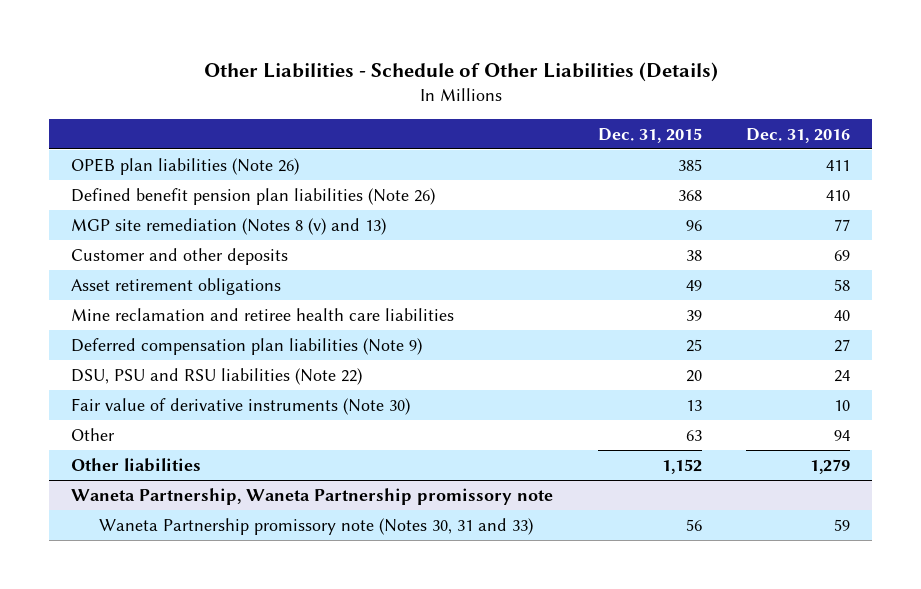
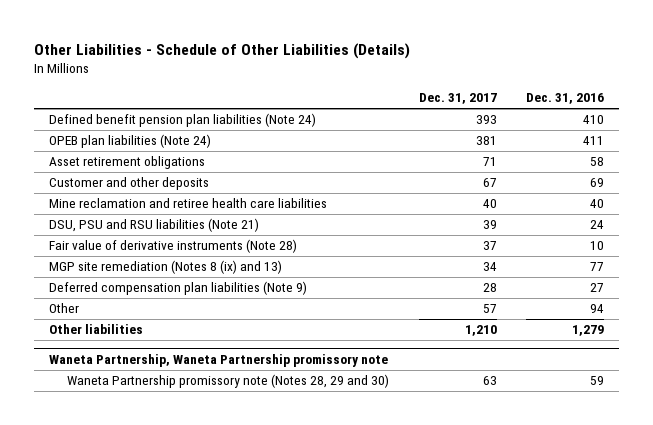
- | Dec. 31, 2015 | Dec. 31, 2016
+ | Dec. 31, 2017 | Dec. 31, 2016
- OPEB plan liabilities (Note 26) | 385 | 411
- Defined benefit pension plan liabilities (Note 26) | 368 | 410
- MGP site remediation (Notes 8 (v) and 13) | 96 | 77
+ Defined benefit pension plan liabilities (Note 24) | 393 | 410
+ OPEB plan liabilities (Note 24) | 381 | 411
moved down: Customer and other deposits | 67 | 69
+ DSU, PSU and RSU liabilities (Note 21) | 39 | 24
+ Fair value of derivative instruments (Note 28) | 37 | 10
+ MGP site remediation (Notes 8 (ix) and 13) | 34 | 77
- DSU, PSU and RSU liabilities (Note 22) | 20 | 24
- Fair value of derivative instruments (Note 30) | 13 | 10
@ Waneta Partnership, Waneta Partnership promissory note
- Waneta Partnership promissory note (Notes 30, 31 and 33) | 56 | 59
+ Waneta Partnership promissory note (Notes 28, 29 and 30) | 63 | 59

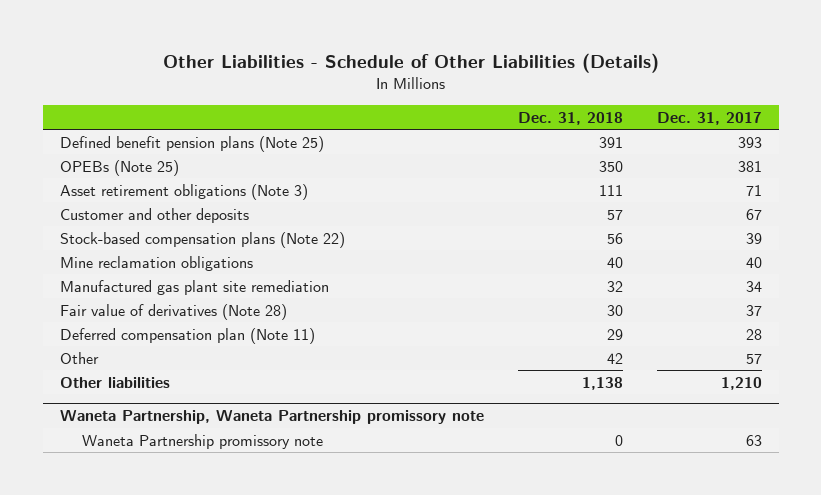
- | Dec. 31, 2017 | Dec. 31, 2016
+ | Dec. 31, 2018 | Dec. 31, 2017
- Defined benefit pension plan liabilities (Note 24) | 393 | 410
- OPEB plan liabilities (Note 24) | 381 | 411
- Asset retirement obligations | 71 | 58
+ Defined benefit pension plans (Note 25) | 391 | 393
+ OPEBs (Note 25) | 350 | 381
+ Asset retirement obligations (Note 3) | 111 | 71
- Mine reclamation and retiree health care liabilities | 40 | 40
- DSU, PSU and RSU liabilities (Note 21) | 39 | 24
- Fair value of derivative instruments (Note 28) | 37 | 10
- MGP site remediation (Notes 8 (ix) and 13) | 34 | 77
- Deferred compensation plan liabilities (Note 9) | 28 | 27
+ Stock-based compensation plans (Note 22) | 56 | 39
+ Mine reclamation obligations | 40 | 40
+ Manufactured gas plant site remediation | 32 | 34
+ Fair value of derivatives (Note 28) | 30 | 37
+ Deferred compensation plan (Note 11) | 29 | 28
@ Waneta Partnership, Waneta Partnership promissory note
- Waneta Partnership promissory note (Notes 28, 29 and 30) | 63 | 59
+ Waneta Partnership promissory note | 0 | 63

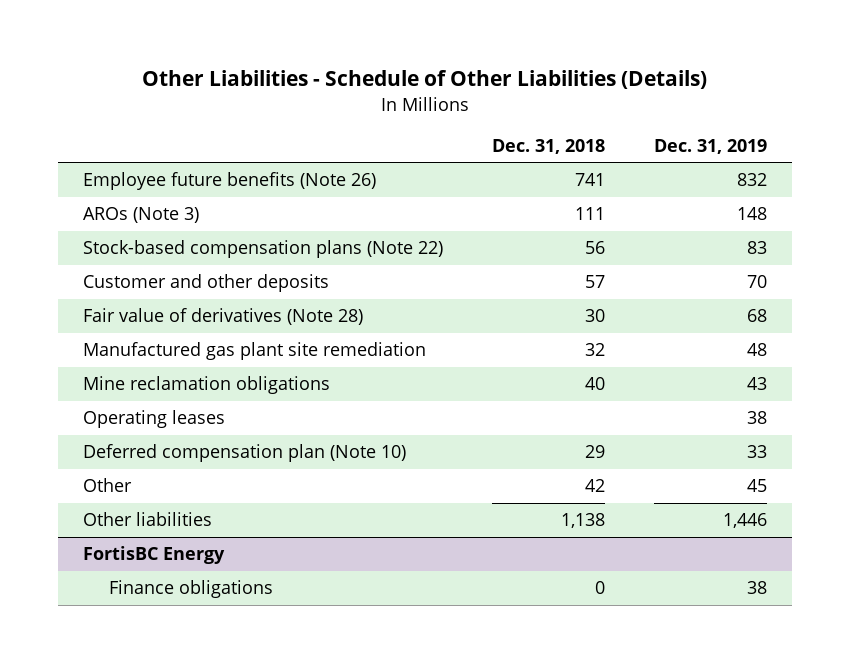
- | Dec. 31, 2018 | Dec. 31, 2017
+ | Dec. 31, 2018 | Dec. 31, 2019
- Defined benefit pension plans (Note 25) | 391 | 393
- OPEBs (Note 25) | 350 | 381
- Asset retirement obligations (Note 3) | 111 | 71
+ Employee future benefits (Note 26) | 741 | 832
+ AROs (Note 3) | 111 | 148
moved down: Customer and other deposits | 57 | 70
- Deferred compensation plan (Note 11) | 29 | 28
moved down: Manufactured gas plant site remediation | 32 | 48
moved down: Mine reclamation obligations | 40 | 43
+ Operating leases | | 38
+ Deferred compensation plan (Note 10) | 29 | 33
- Waneta Partnership, Waneta Partnership promissory note
- Waneta Partnership promissory note | 0 | 63
+ FortisBC Energy
+ Finance obligations | 0 | 38

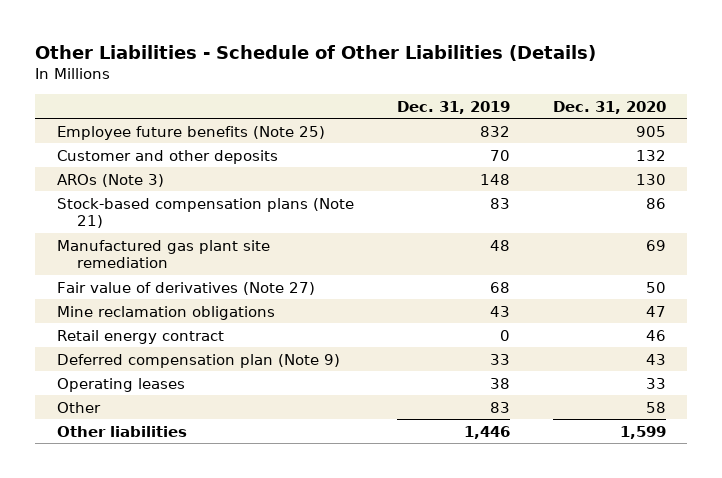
- | Dec. 31, 2018 | Dec. 31, 2019
+ | Dec. 31, 2019 | Dec. 31, 2020
- Employee future benefits (Note 26) | 741 | 832
- Stock-based compensation plans (Note 22) | 56 | 83
+ Employee future benefits (Note 25) | 832 | 905
- Fair value of derivatives (Note 28) | 30 | 68
moved down: AROs (Note 3) | 148 | 130
+ Stock-based compensation plans (Note 21) | 83 | 86
+ Fair value of derivatives (Note 27) | 68 | 50
+ Retail energy contract | 0 | 46
+ Deferred compensation plan (Note 9) | 33 | 43
- Deferred compensation plan (Note 10) | 29 | 33
- Other | 42 | 45
+ Other | 83 | 58
- FortisBC Energy
- Finance obligations | 0 | 38

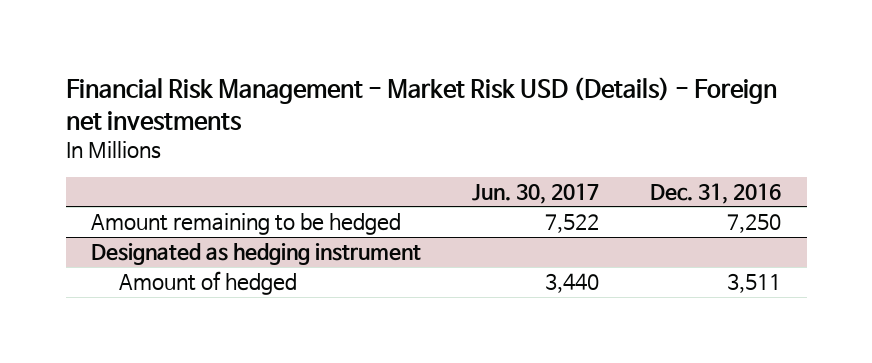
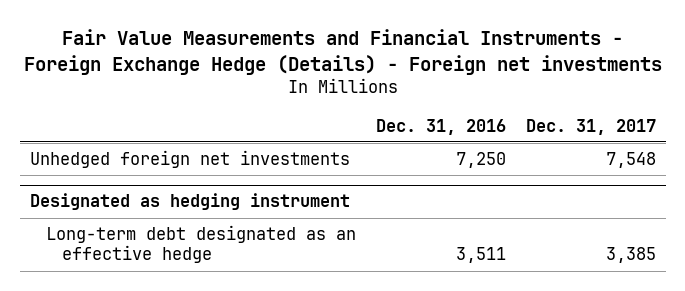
- Financial Risk Management - Market Risk USD (Details) - Foreign net investments
+ Fair Value Measurements and Financial Instruments - Foreign Exchange Hedge (Details) - Foreign net investments
- | Jun. 30, 2017 | Dec. 31, 2016
+ | Dec. 31, 2016 | Dec. 31, 2017
- Amount remaining to be hedged | 7,522 | 7,250
+ Unhedged foreign net investments | 7,250 | 7,548
@ Designated as hedging instrument
- Amount of hedged | 3,440 | 3,511
+ Long-term debt designated as an effective hedge | 3,511 | 3,385

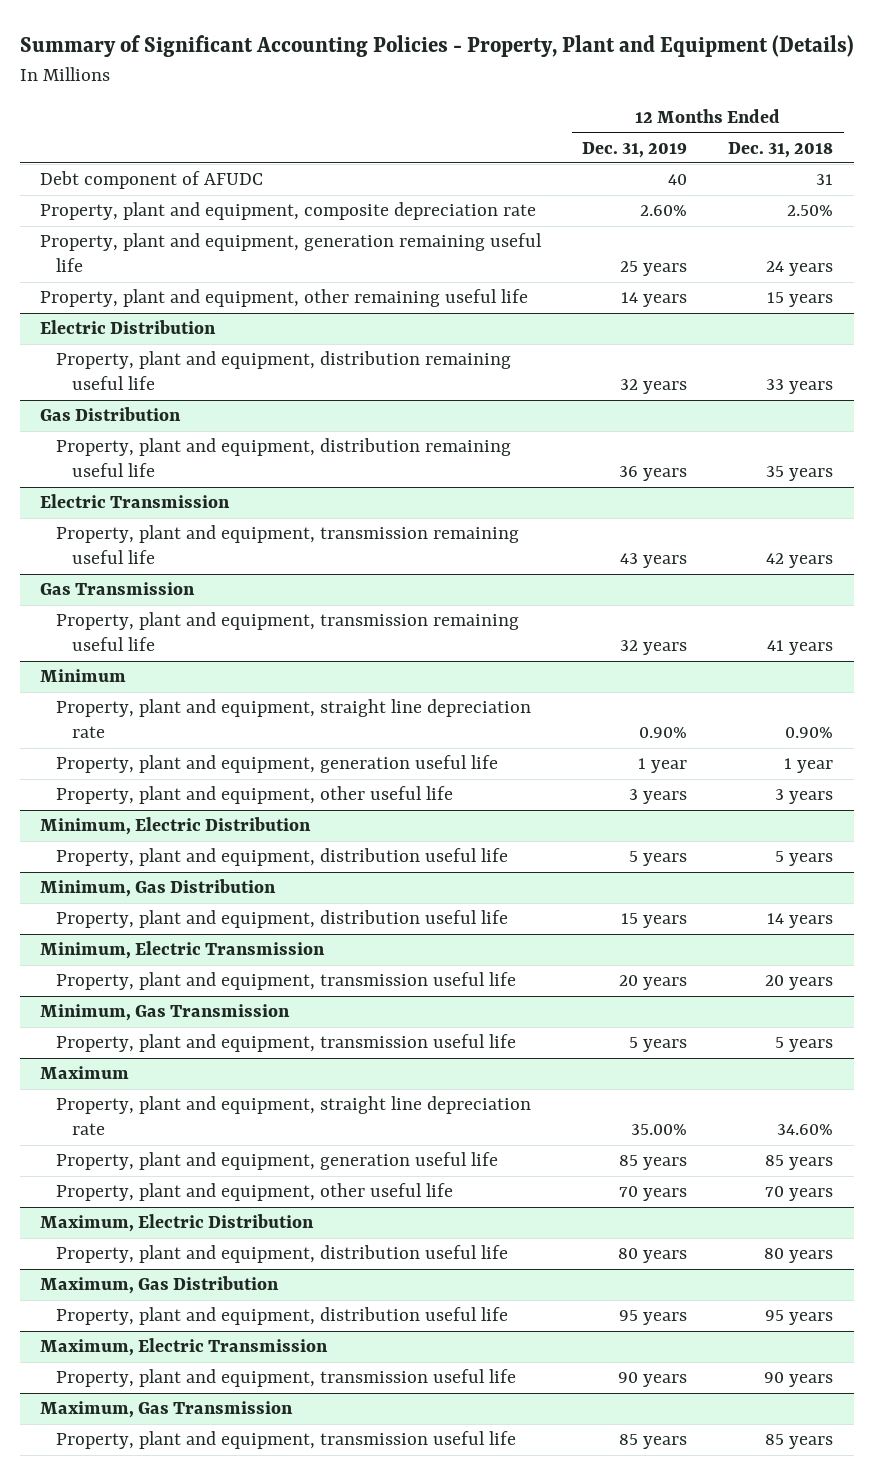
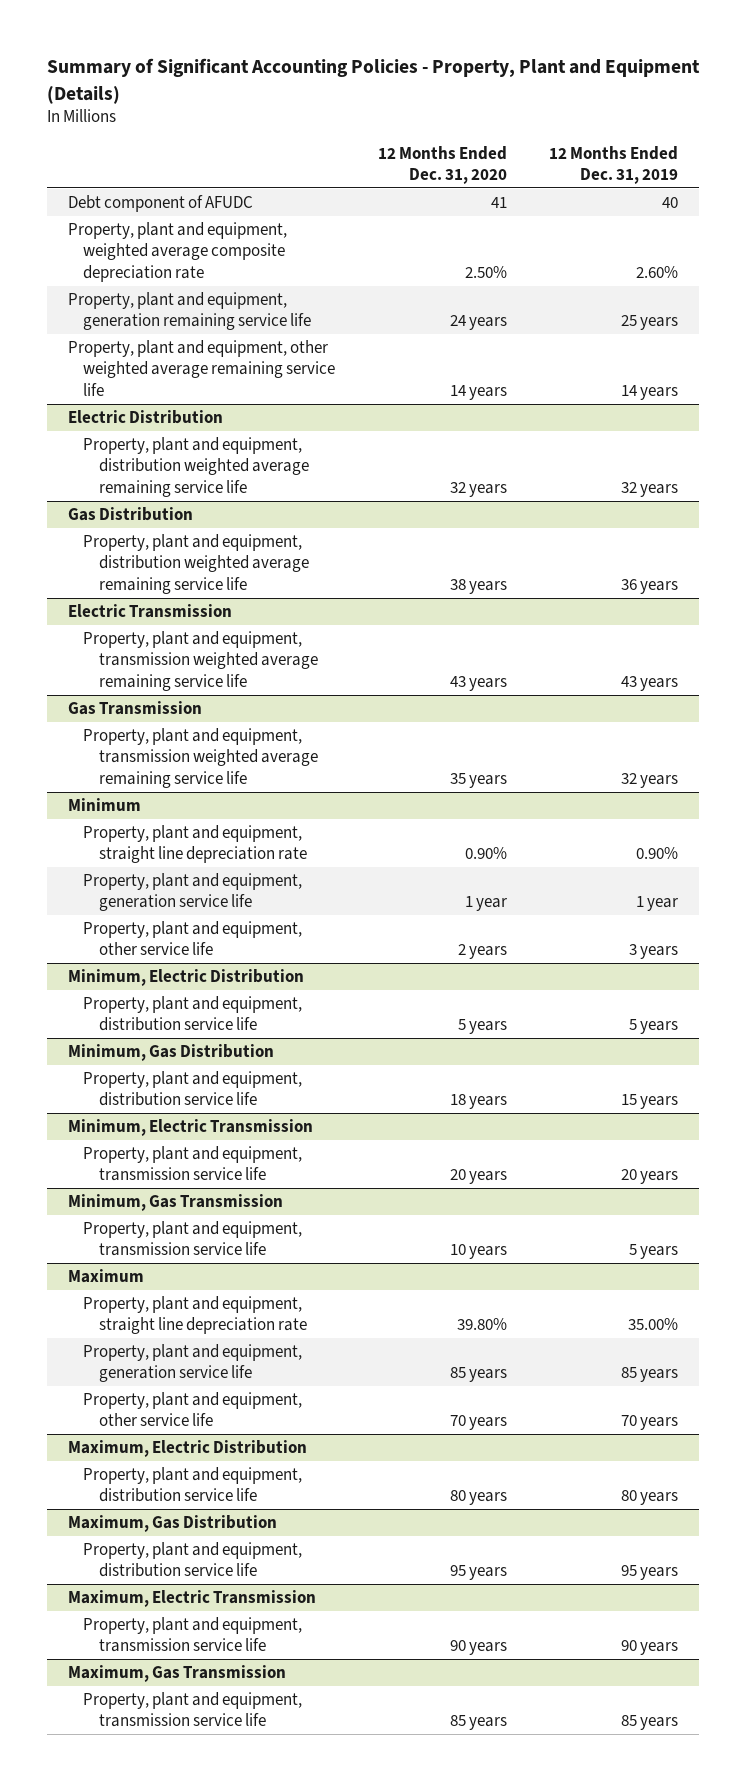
- | 12 Months Ended Dec. 31, 2019 | 12 Months Ended Dec. 31, 2018
+ | 12 Months Ended Dec. 31, 2020 | 12 Months Ended Dec. 31, 2019
- Property, plant and equipment, composite depreciation rate | 2.60% | 2.50%
- Property, plant and equipment, generation remaining useful life | 25 years | 24 years
- Property, plant and equipment, other remaining useful life | 14 years | 15 years
+ Property, plant and equipment, weighted average composite depreciation rate | 2.50% | 2.60%
+ Property, plant and equipment, generation remaining service life | 24 years | 25 years
+ Property, plant and equipment, other weighted average remaining service life | 14 years | 14 years
@ Electric Distribution
- Property, plant and equipment, distribution remaining useful life | 32 years | 33 years
+ Property, plant and equipment, distribution weighted average remaining service life | 32 years | 32 years
@ Gas Distribution
- Property, plant and equipment, distribution remaining useful life | 36 years | 35 years
+ Property, plant and equipment, distribution weighted average remaining service life | 38 years | 36 years
@ Electric Transmission
- Property, plant and equipment, transmission remaining useful life | 43 years | 42 years
+ Property, plant and equipment, transmission weighted average remaining service life | 43 years | 43 years
@ Gas Transmission
- Property, plant and equipment, transmission remaining useful life | 32 years | 41 years
+ Property, plant and equipment, transmission weighted average remaining service life | 35 years | 32 years
@ Minimum
- Property, plant and equipment, generation useful life | 1 year | 1 year
- Property, plant and equipment, other useful life | 3 years | 3 years
+ Property, plant and equipment, generation service life | 1 year | 1 year
+ Property, plant and equipment, other service life | 2 years | 3 years
@ Minimum, Electric Distribution
- Property, plant and equipment, distribution useful life | 5 years | 5 years
+ Property, plant and equipment, distribution service life | 5 years | 5 years
@ Minimum, Gas Distribution
- Property, plant and equipment, distribution useful life | 15 years | 14 years
+ Property, plant and equipment, distribution service life | 18 years | 15 years
@ Minimum, Electric Transmission
- Property, plant and equipment, transmission useful life | 20 years | 20 years
+ Property, plant and equipment, transmission service life | 20 years | 20 years
@ Minimum, Gas Transmission
- Property, plant and equipment, transmission useful life | 5 years | 5 years
+ Property, plant and equipment, transmission service life | 10 years | 5 years
@ Maximum
- Property, plant and equipment, generation useful life | 85 years | 85 years
- Property, plant and equipment, other useful life | 70 years | 70 years
+ Property, plant and equipment, generation service life | 85 years | 85 years
+ Property, plant and equipment, other service life | 70 years | 70 years
@ Maximum, Electric Distribution
- Property, plant and equipment, distribution useful life | 80 years | 80 years
+ Property, plant and equipment, distribution service life | 80 years | 80 years
@ Maximum, Gas Distribution
- Property, plant and equipment, distribution useful life | 95 years | 95 years
+ Property, plant and equipment, distribution service life | 95 years | 95 years
@ Maximum, Electric Transmission
- Property, plant and equipment, transmission useful life | 90 years | 90 years
+ Property, plant and equipment, transmission service life | 90 years | 90 years
@ Maximum, Gas Transmission
- Property, plant and equipment, transmission useful life | 85 years | 85 years
+ Property, plant and equipment, transmission service life | 85 years | 85 years

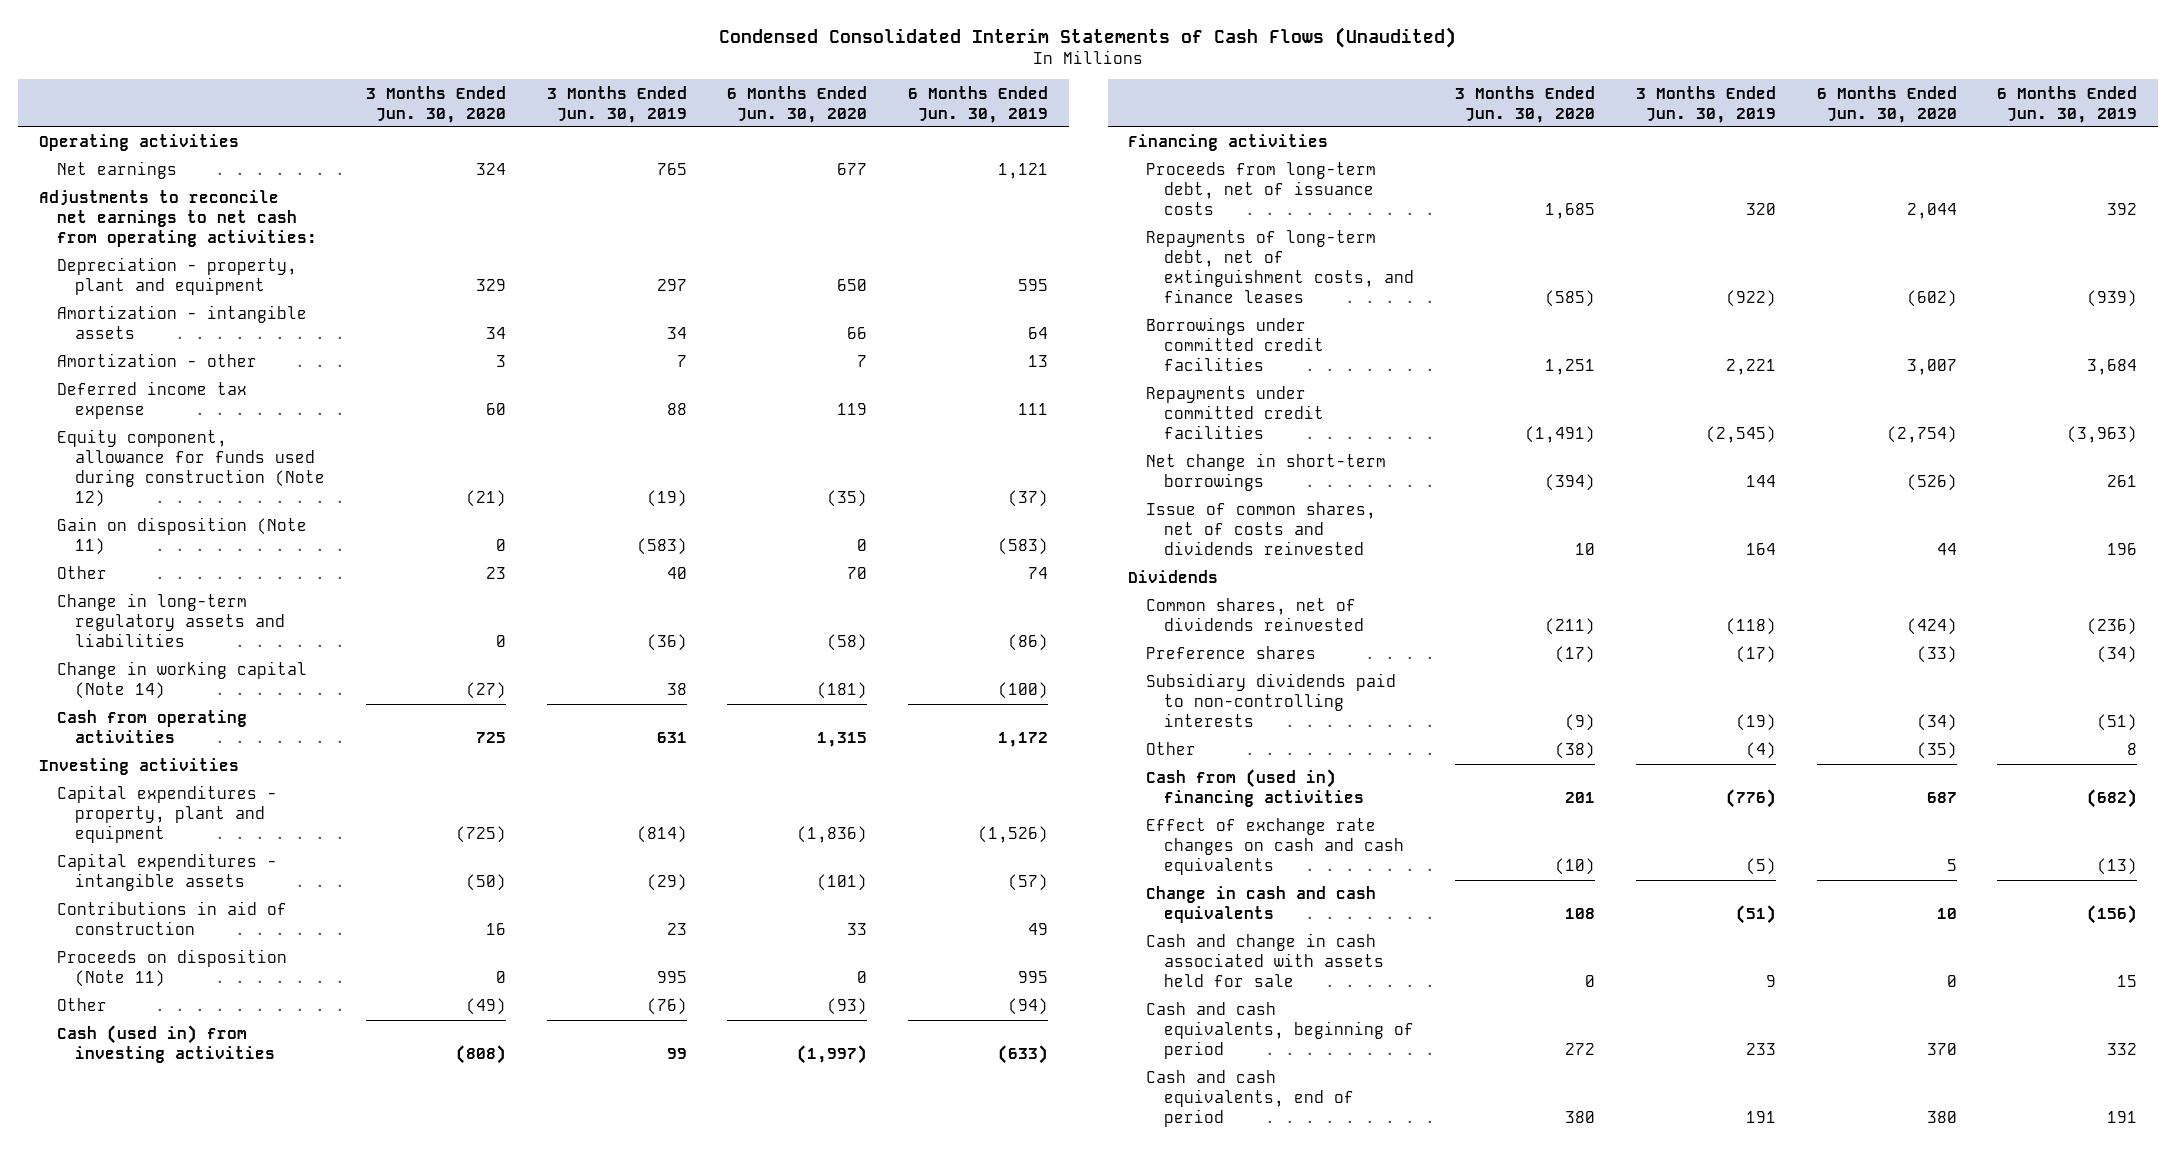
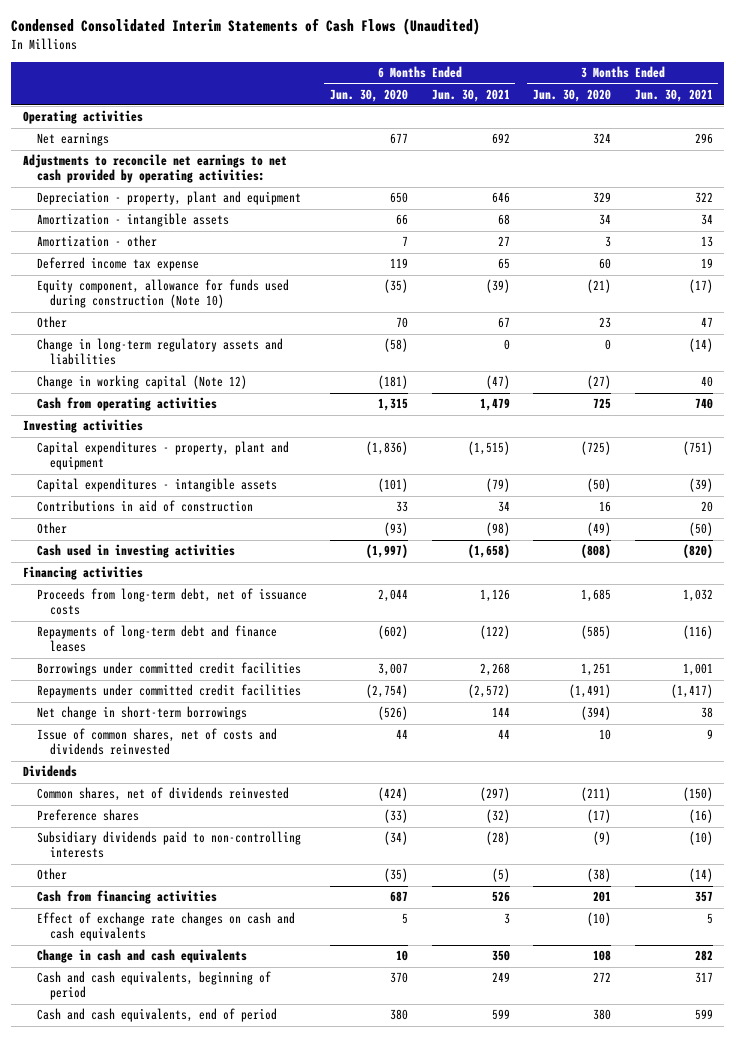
- | 3 Months Ended Jun. 30, 2020 | 3 Months Ended Jun. 30, 2019 | 6 Months Ended Jun. 30, 2020 | 6 Months Ended Jun. 30, 2019
+ | 6 Months Ended Jun. 30, 2020 | 6 Months Ended Jun. 30, 2021 | 3 Months Ended Jun. 30, 2020 | 3 Months Ended Jun. 30, 2021
- Adjustments to reconcile net earnings to net cash from operating activities:
+ Adjustments to reconcile net earnings to net cash provided by operating activities:
- Equity component, allowance for funds used during construction (Note 12) | (21) | (19) | (35) | (37)
- Gain on disposition (Note 11) | 0 | (583) | 0 | (583)
+ Equity component, allowance for funds used during construction (Note 10) | (35) | (39) | (21) | (17)
- Change in working capital (Note 14) | (27) | 38 | (181) | (100)
+ Change in working capital (Note 12) | (181) | (47) | (27) | 40
- Proceeds on disposition (Note 11) | 0 | 995 | 0 | 995
- Cash (used in) from investing activities | (808) | 99 | (1,997) | (633)
+ Cash used in investing activities | (1,997) | (1,658) | (808) | (820)
- Repayments of long-term debt, net of extinguishment costs, and finance leases | (585) | (922) | (602) | (939)
+ Repayments of long-term debt and finance leases | (602) | (122) | (585) | (116)
- Cash from (used in) financing activities | 201 | (776) | 687 | (682)
+ Cash from financing activities | 687 | 526 | 201 | 357
- Cash and change in cash associated with assets held for sale | 0 | 9 | 0 | 15

